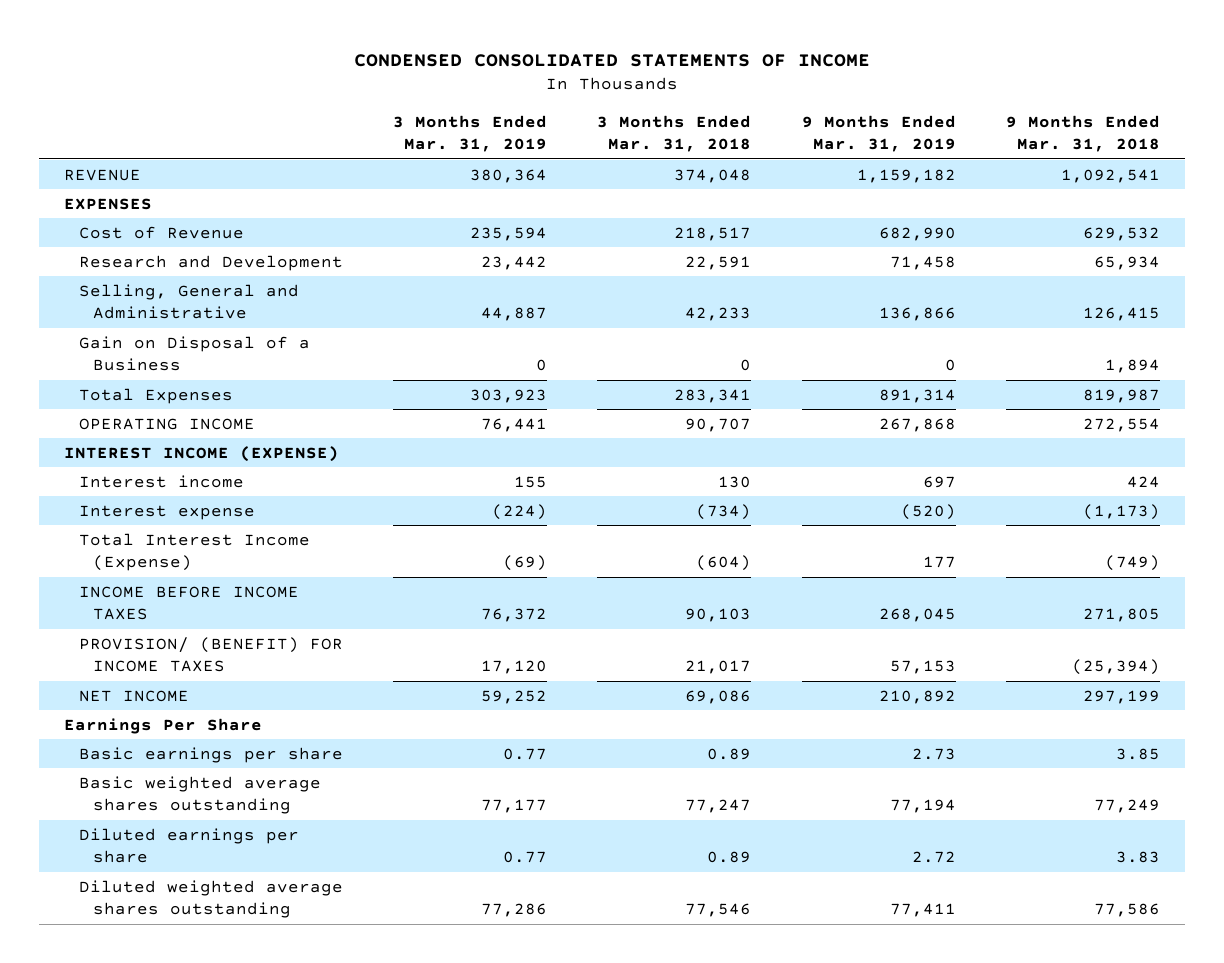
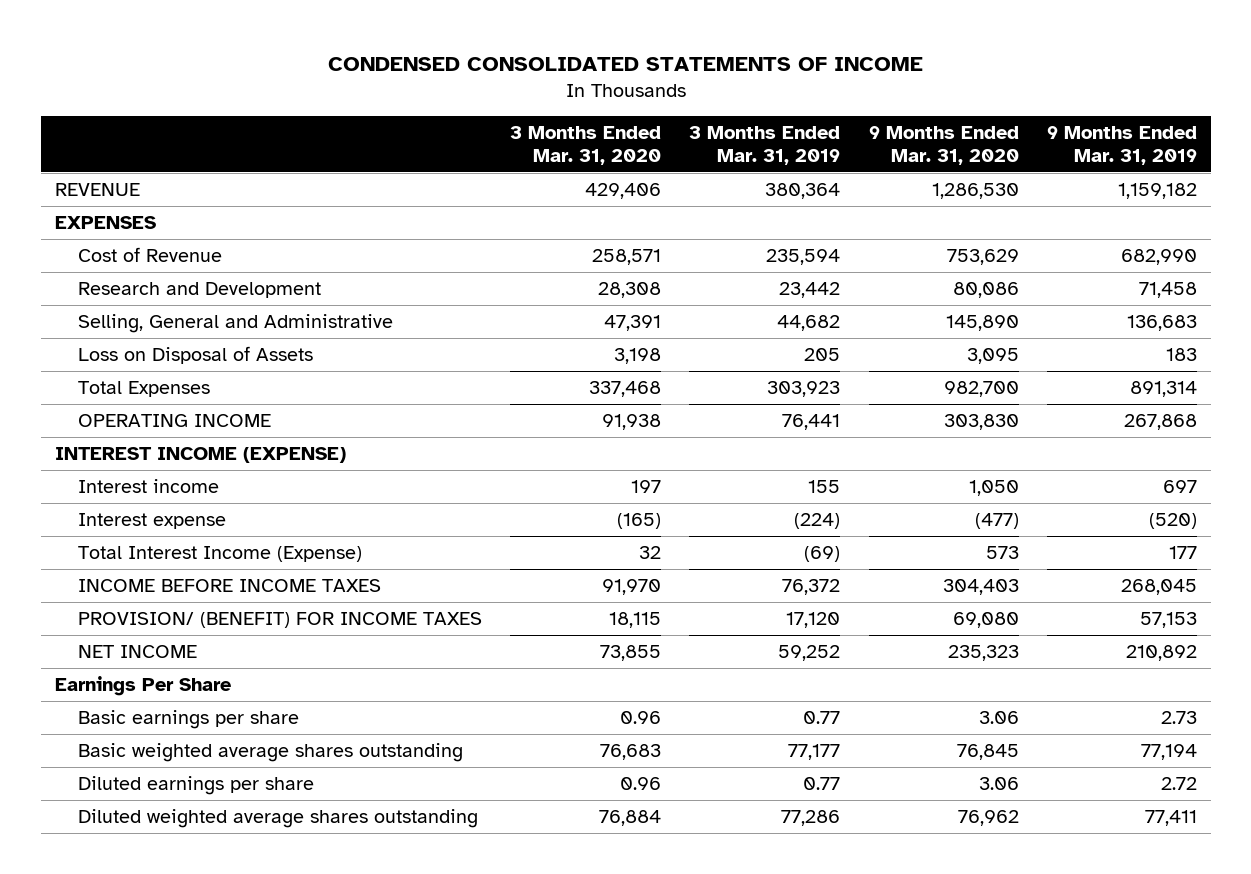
- | 3 Months Ended Mar. 31, 2019 | 3 Months Ended Mar. 31, 2018 | 9 Months Ended Mar. 31, 2019 | 9 Months Ended Mar. 31, 2018
+ | 3 Months Ended Mar. 31, 2020 | 3 Months Ended Mar. 31, 2019 | 9 Months Ended Mar. 31, 2020 | 9 Months Ended Mar. 31, 2019
- Selling, General and Administrative | 44,887 | 42,233 | 136,866 | 126,415
- Gain on Disposal of a Business | 0 | 0 | 0 | 1,894
+ Selling, General and Administrative | 47,391 | 44,682 | 145,890 | 136,683
+ Loss on Disposal of Assets | 3,198 | 205 | 3,095 | 183

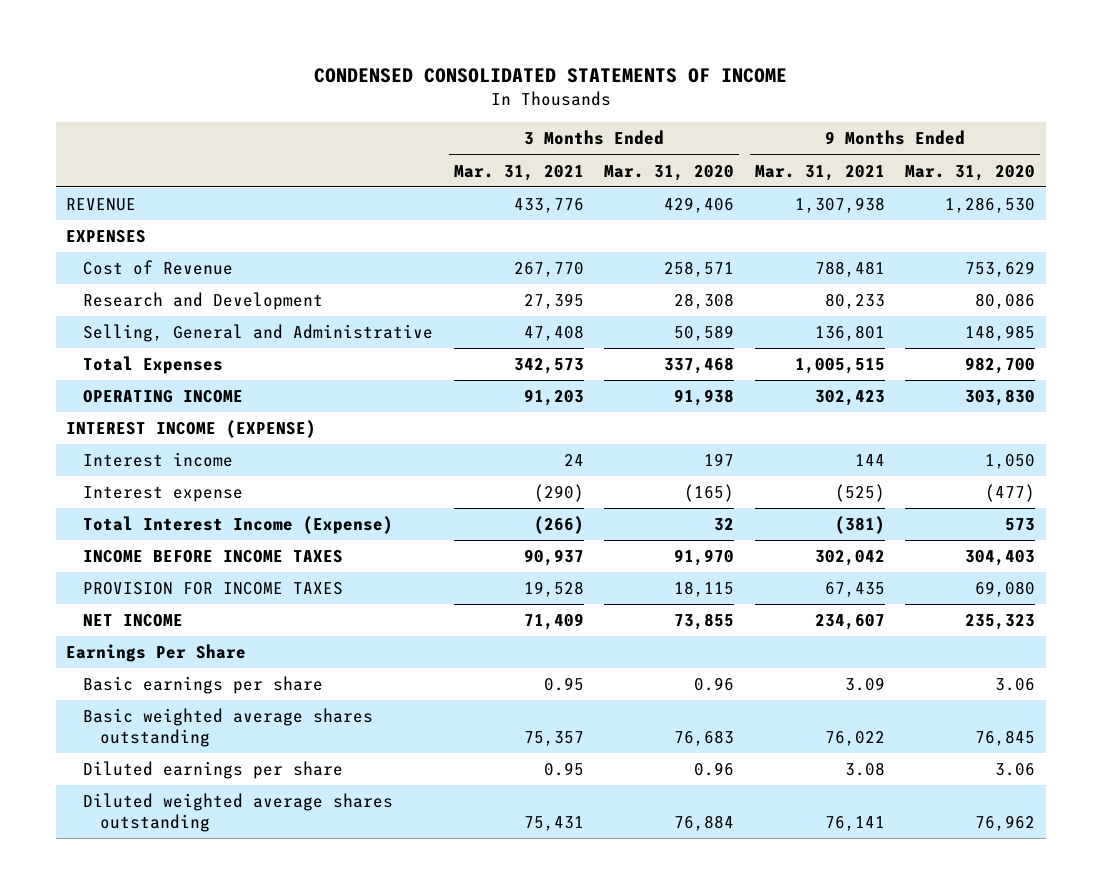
- | 3 Months Ended Mar. 31, 2020 | 3 Months Ended Mar. 31, 2019 | 9 Months Ended Mar. 31, 2020 | 9 Months Ended Mar. 31, 2019
+ | 3 Months Ended Mar. 31, 2021 | 3 Months Ended Mar. 31, 2020 | 9 Months Ended Mar. 31, 2021 | 9 Months Ended Mar. 31, 2020
- Selling, General and Administrative | 47,391 | 44,682 | 145,890 | 136,683
- Loss on Disposal of Assets | 3,198 | 205 | 3,095 | 183
+ Selling, General and Administrative | 47,408 | 50,589 | 136,801 | 148,985
- PROVISION/ (BENEFIT) FOR INCOME TAXES | 18,115 | 17,120 | 69,080 | 57,153
+ PROVISION FOR INCOME TAXES | 19,528 | 18,115 | 67,435 | 69,080

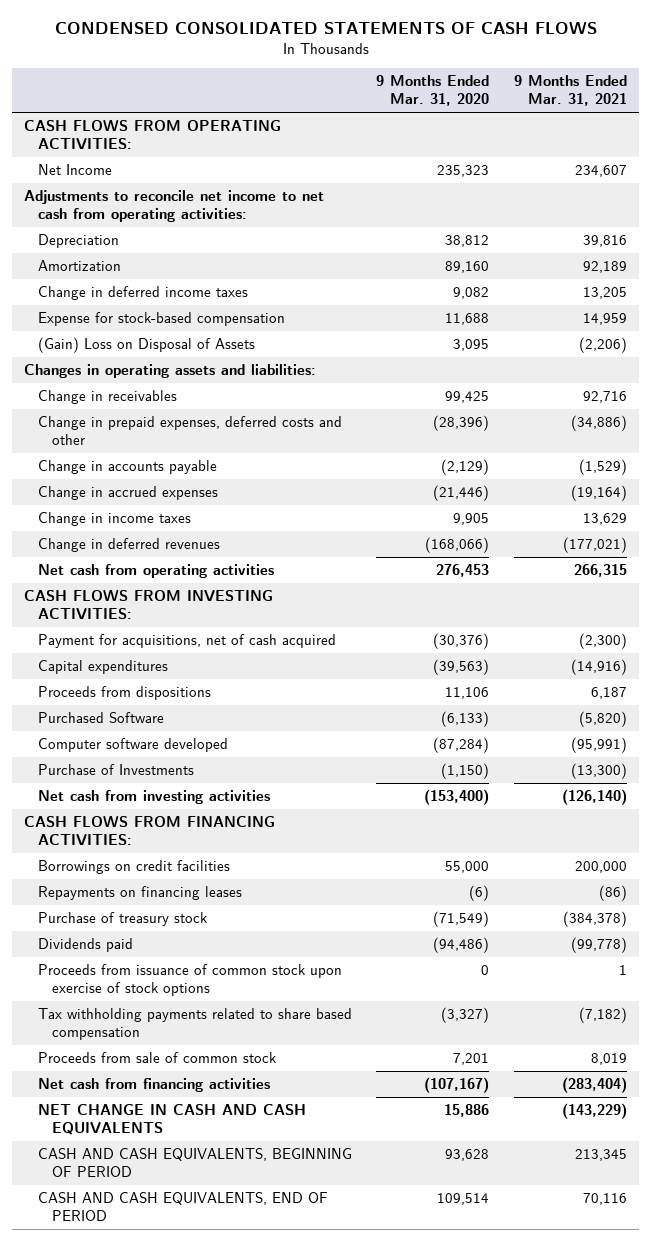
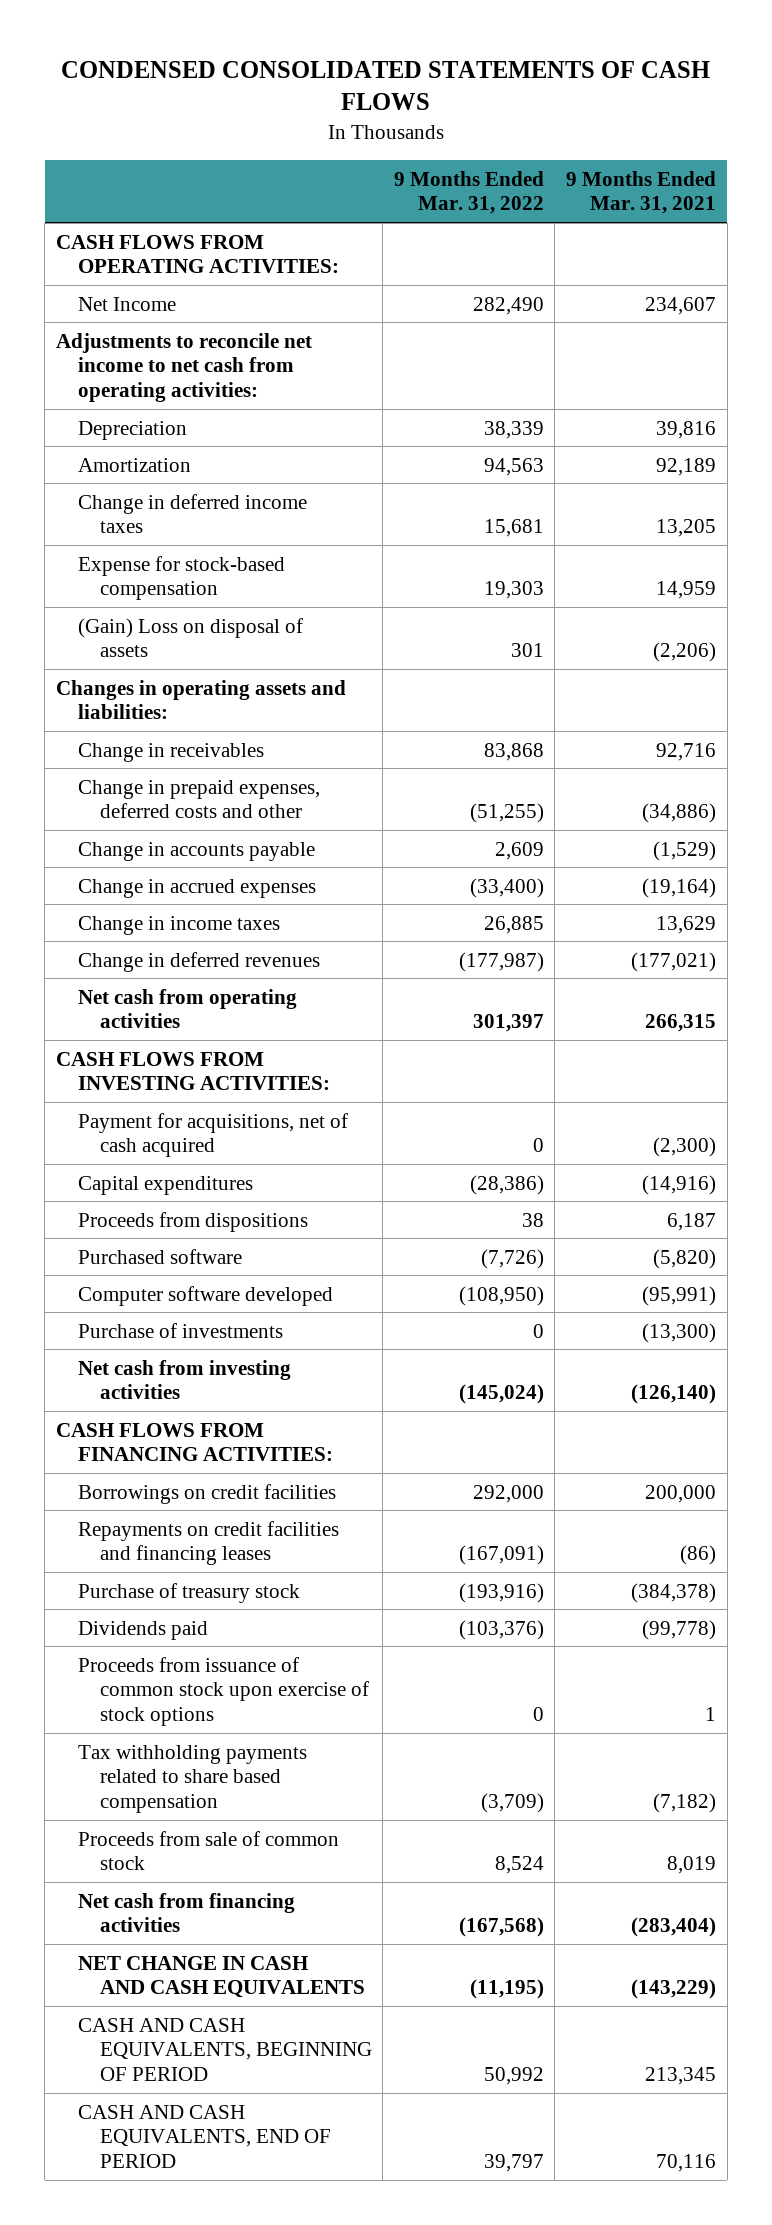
- | 9 Months Ended Mar. 31, 2020 | 9 Months Ended Mar. 31, 2021
+ | 9 Months Ended Mar. 31, 2022 | 9 Months Ended Mar. 31, 2021
- (Gain) Loss on Disposal of Assets | 3,095 | (2,206)
+ (Gain) Loss on disposal of assets | 301 | (2,206)
- Purchased Software | (6,133) | (5,820)
+ Purchased software | (7,726) | (5,820)
- Purchase of Investments | (1,150) | (13,300)
+ Purchase of investments | 0 | (13,300)
- Repayments on financing leases | (6) | (86)
+ Repayments on credit facilities and financing leases | (167,091) | (86)

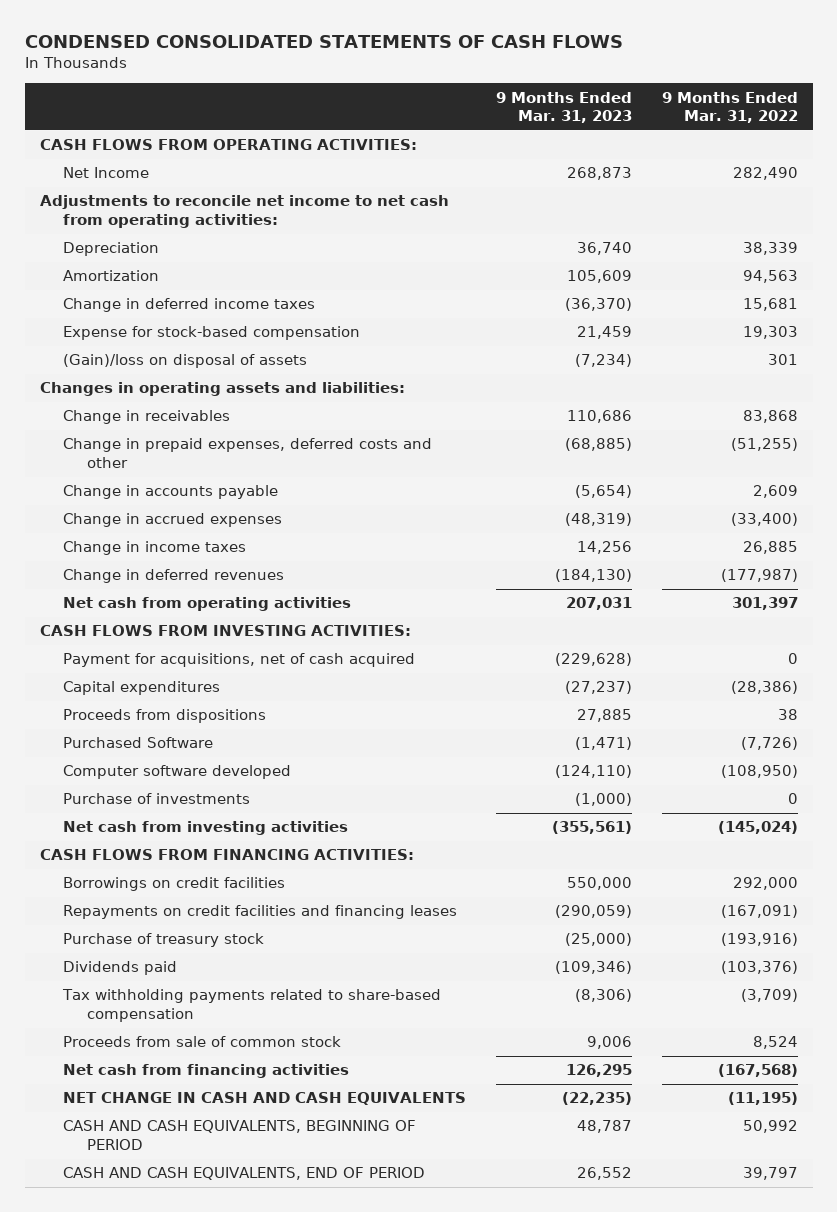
- | 9 Months Ended Mar. 31, 2022 | 9 Months Ended Mar. 31, 2021
+ | 9 Months Ended Mar. 31, 2023 | 9 Months Ended Mar. 31, 2022
- (Gain) Loss on disposal of assets | 301 | (2,206)
+ (Gain)/loss on disposal of assets | (7,234) | 301
- Purchased software | (7,726) | (5,820)
+ Purchased Software | (1,471) | (7,726)
- Proceeds from issuance of common stock upon exercise of stock options | 0 | 1
- Tax withholding payments related to share based compensation | (3,709) | (7,182)
+ Tax withholding payments related to share-based compensation | (8,306) | (3,709)

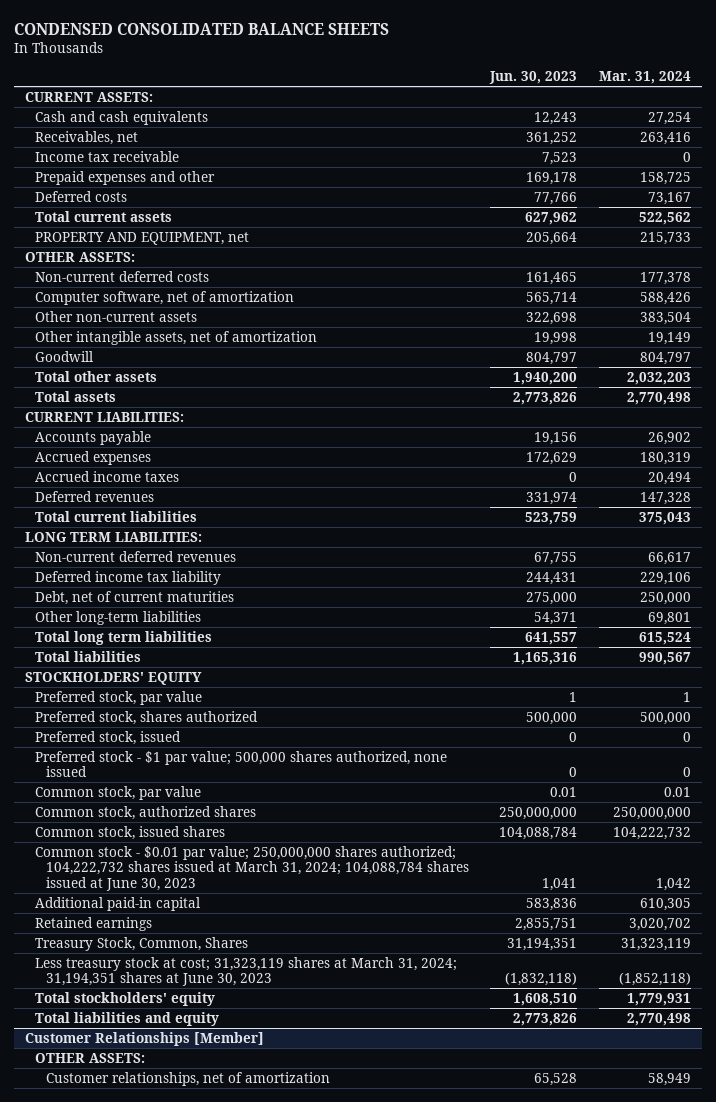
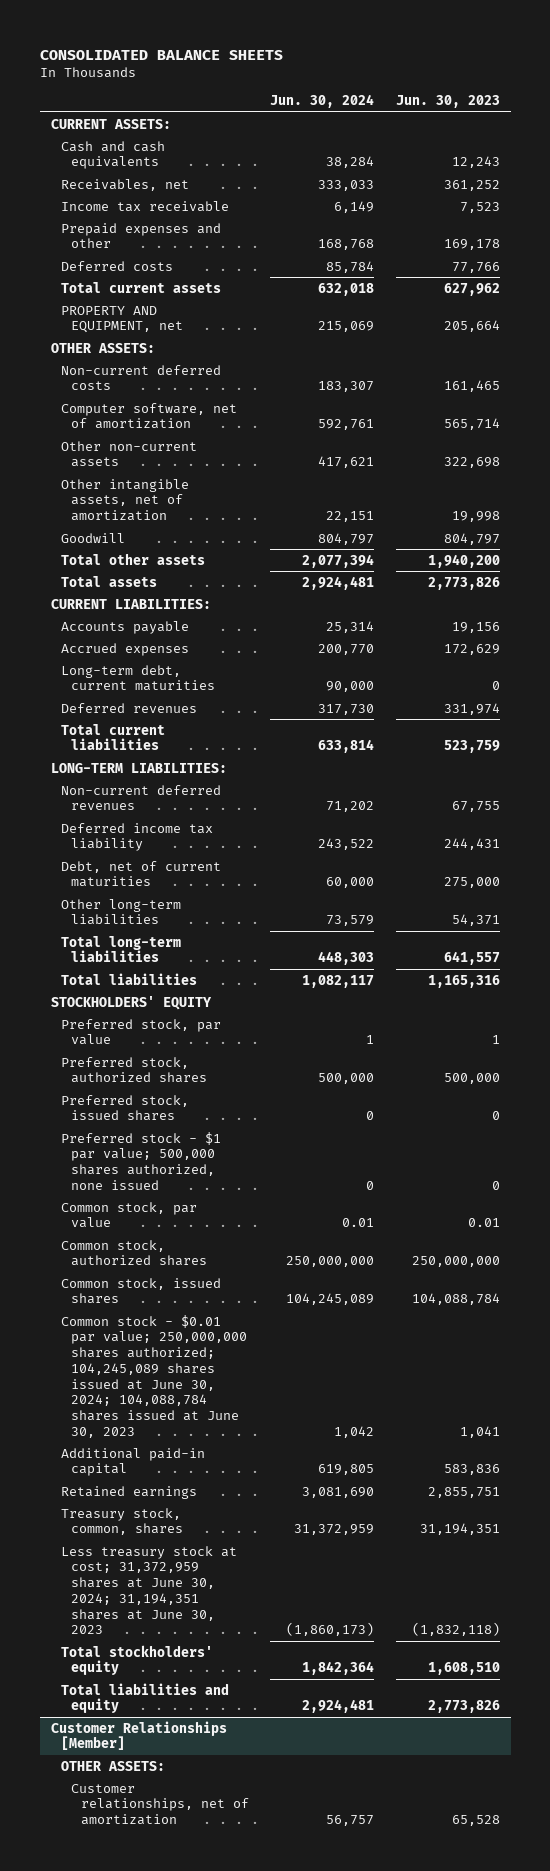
- CONDENSED CONSOLIDATED BALANCE SHEETS
+ CONSOLIDATED BALANCE SHEETS
- | Jun. 30, 2023 | Mar. 31, 2024
+ | Jun. 30, 2024 | Jun. 30, 2023
- Accrued income taxes | 0 | 20,494
+ Long-term debt, current maturities | 90,000 | 0
- LONG TERM LIABILITIES:
+ LONG-TERM LIABILITIES:
- Total long term liabilities | 641,557 | 615,524
+ Total long-term liabilities | 448,303 | 641,557
- Preferred stock, shares authorized | 500,000 | 500,000
- Preferred stock, issued | 0 | 0
+ Preferred stock, authorized shares | 500,000 | 500,000
+ Preferred stock, issued shares | 0 | 0
- Common stock - $0.01 par value; 250,000,000 shares authorized; 104,222,732 shares issued at March 31, 2024; 104,088,784 shares issued at June 30, 2023 | 1,041 | 1,042
+ Common stock - $0.01 par value; 250,000,000 shares authorized; 104,245,089 shares issued at June 30, 2024; 104,088,784 shares issued at June 30, 2023 | 1,042 | 1,041
- Treasury Stock, Common, Shares | 31,194,351 | 31,323,119
- Less treasury stock at cost; 31,323,119 shares at March 31, 2024; 31,194,351 shares at June 30, 2023 | (1,832,118) | (1,852,118)
+ Treasury stock, common, shares | 31,372,959 | 31,194,351
+ Less treasury stock at cost; 31,372,959 shares at June 30, 2024; 31,194,351 shares at June 30, 2023 | (1,860,173) | (1,832,118)

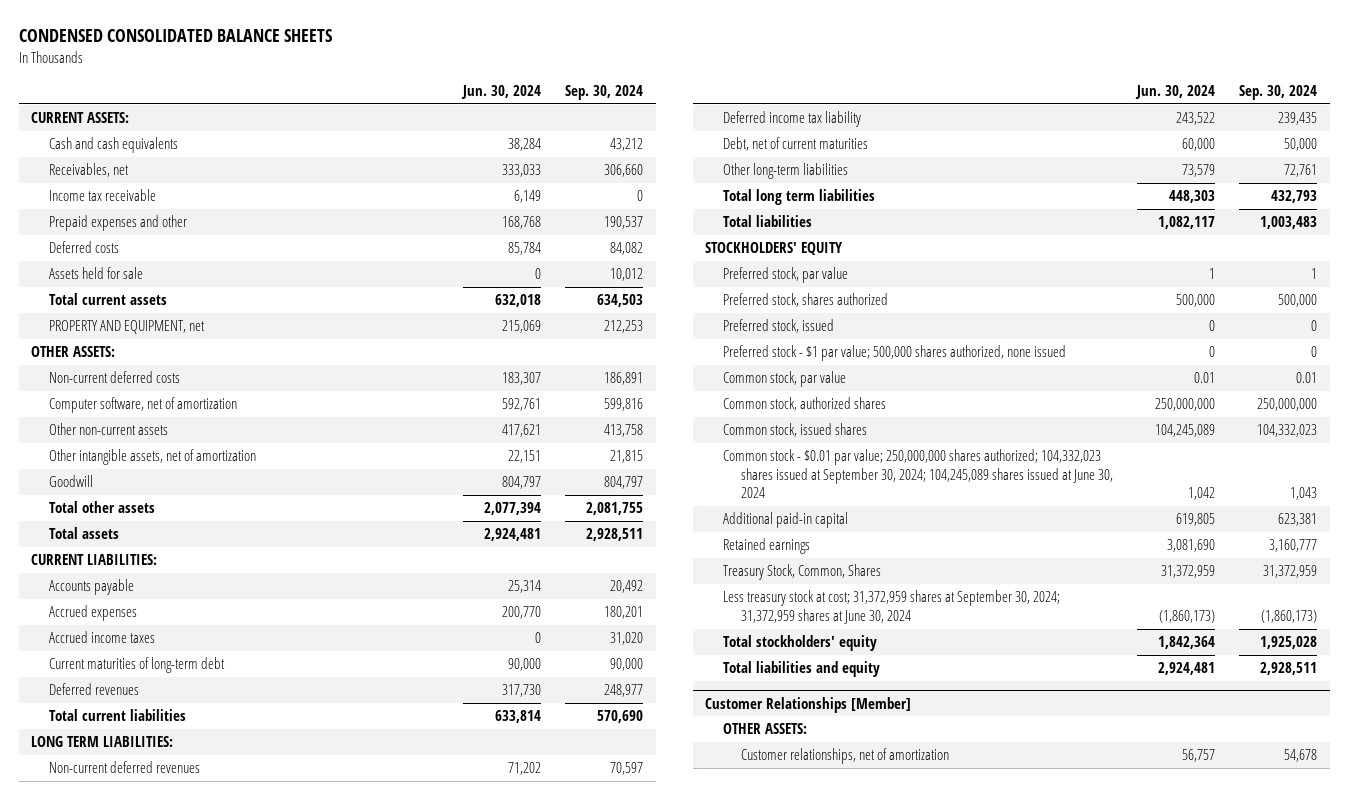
- CONSOLIDATED BALANCE SHEETS
+ CONDENSED CONSOLIDATED BALANCE SHEETS
- | Jun. 30, 2024 | Jun. 30, 2023
+ | Jun. 30, 2024 | Sep. 30, 2024
+ Assets held for sale | 0 | 10,012
- Long-term debt, current maturities | 90,000 | 0
+ Accrued income taxes | 0 | 31,020
+ Current maturities of long-term debt | 90,000 | 90,000
- LONG-TERM LIABILITIES:
+ LONG TERM LIABILITIES:
- Total long-term liabilities | 448,303 | 641,557
+ Total long term liabilities | 448,303 | 432,793
- Preferred stock, authorized shares | 500,000 | 500,000
- Preferred stock, issued shares | 0 | 0
+ Preferred stock, shares authorized | 500,000 | 500,000
+ Preferred stock, issued | 0 | 0
- Common stock - $0.01 par value; 250,000,000 shares authorized; 104,245,089 shares issued at June 30, 2024; 104,088,784 shares issued at June 30, 2023 | 1,042 | 1,041
+ Common stock - $0.01 par value; 250,000,000 shares authorized; 104,332,023 shares issued at September 30, 2024; 104,245,089 shares issued at June 30, 2024 | 1,042 | 1,043
- Treasury stock, common, shares | 31,372,959 | 31,194,351
- Less treasury stock at cost; 31,372,959 shares at June 30, 2024; 31,194,351 shares at June 30, 2023 | (1,860,173) | (1,832,118)
+ Treasury Stock, Common, Shares | 31,372,959 | 31,372,959
+ Less treasury stock at cost; 31,372,959 shares at September 30, 2024; 31,372,959 shares at June 30, 2024 | (1,860,173) | (1,860,173)

